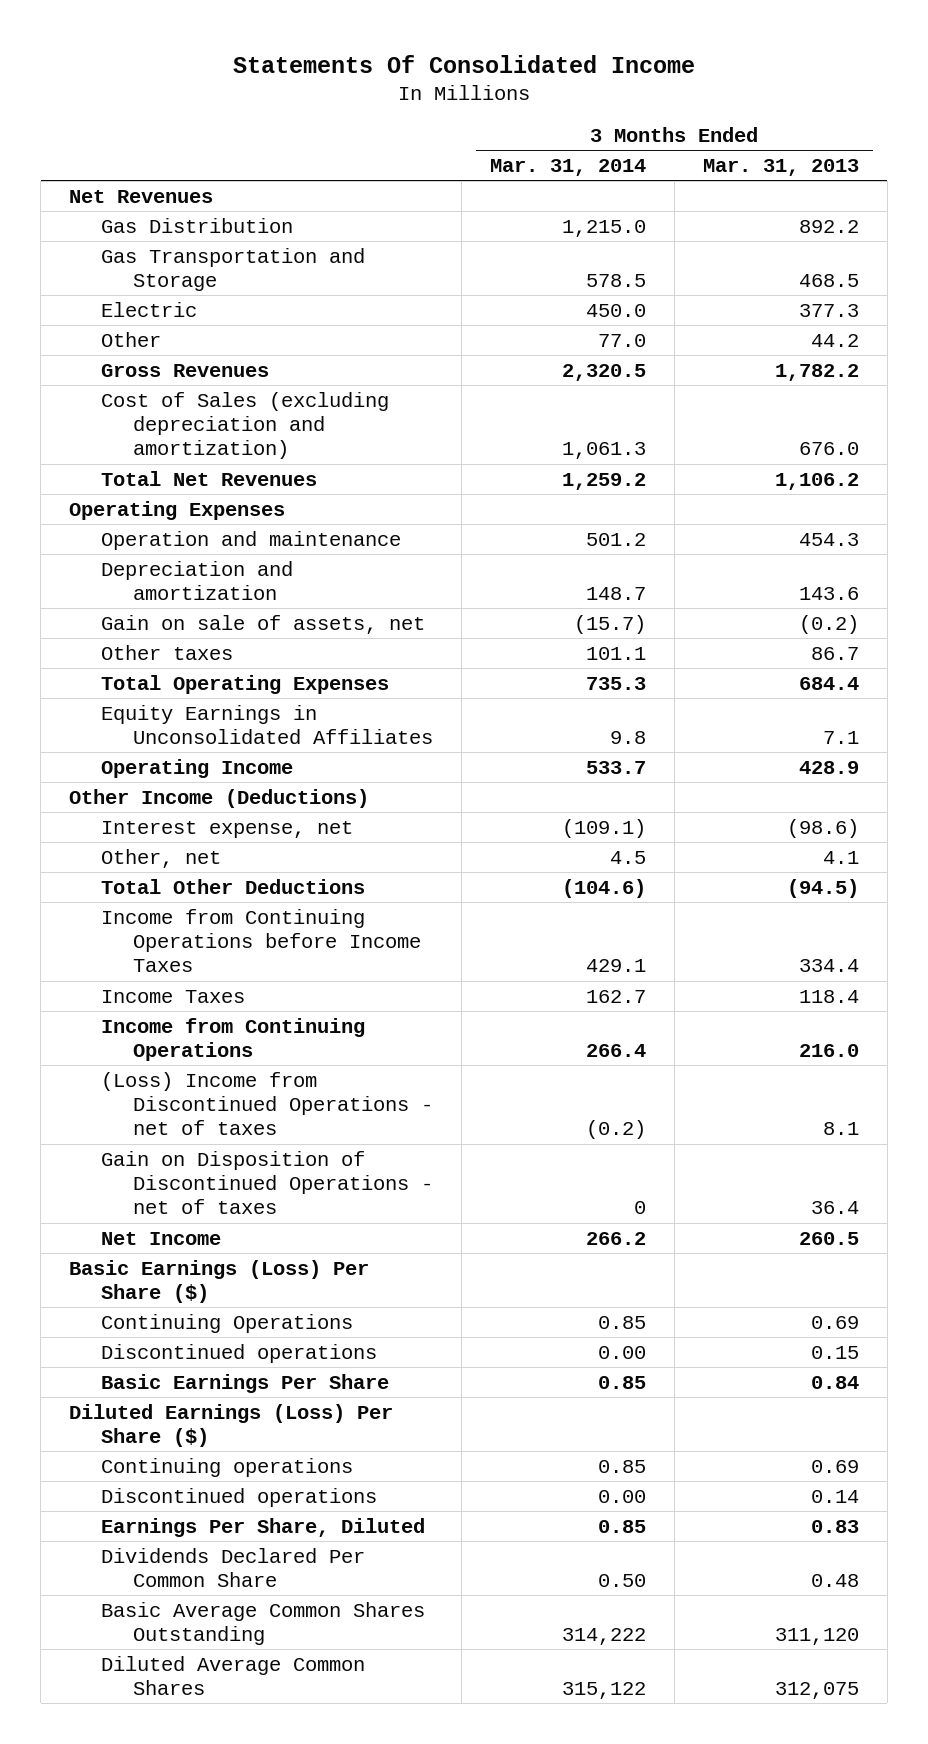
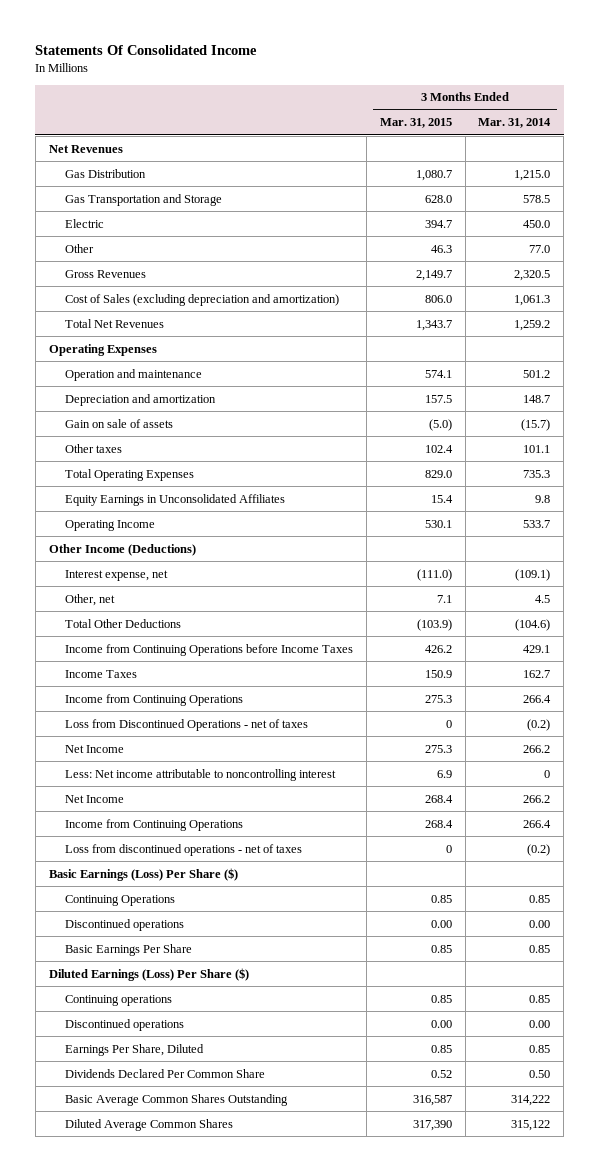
- | 3 Months Ended Mar. 31, 2014 | 3 Months Ended Mar. 31, 2013
+ | 3 Months Ended Mar. 31, 2015 | 3 Months Ended Mar. 31, 2014
- Gain on sale of assets, net | (15.7) | (0.2)
+ Gain on sale of assets | (5.0) | (15.7)
- (Loss) Income from Discontinued Operations - net of taxes | (0.2) | 8.1
- Gain on Disposition of Discontinued Operations - net of taxes | 0 | 36.4
+ Loss from Discontinued Operations - net of taxes | 0 | (0.2)
+ Less: Net income attributable to noncontrolling interest | 6.9 | 0
+ Net Income | 268.4 | 266.2
+ Income from Continuing Operations | 268.4 | 266.4
+ Loss from discontinued operations - net of taxes | 0 | (0.2)

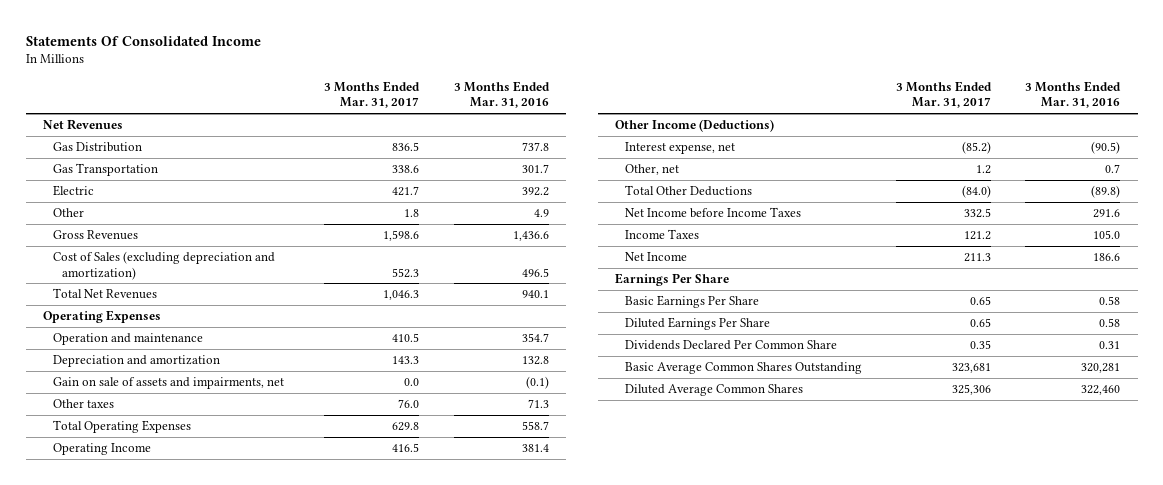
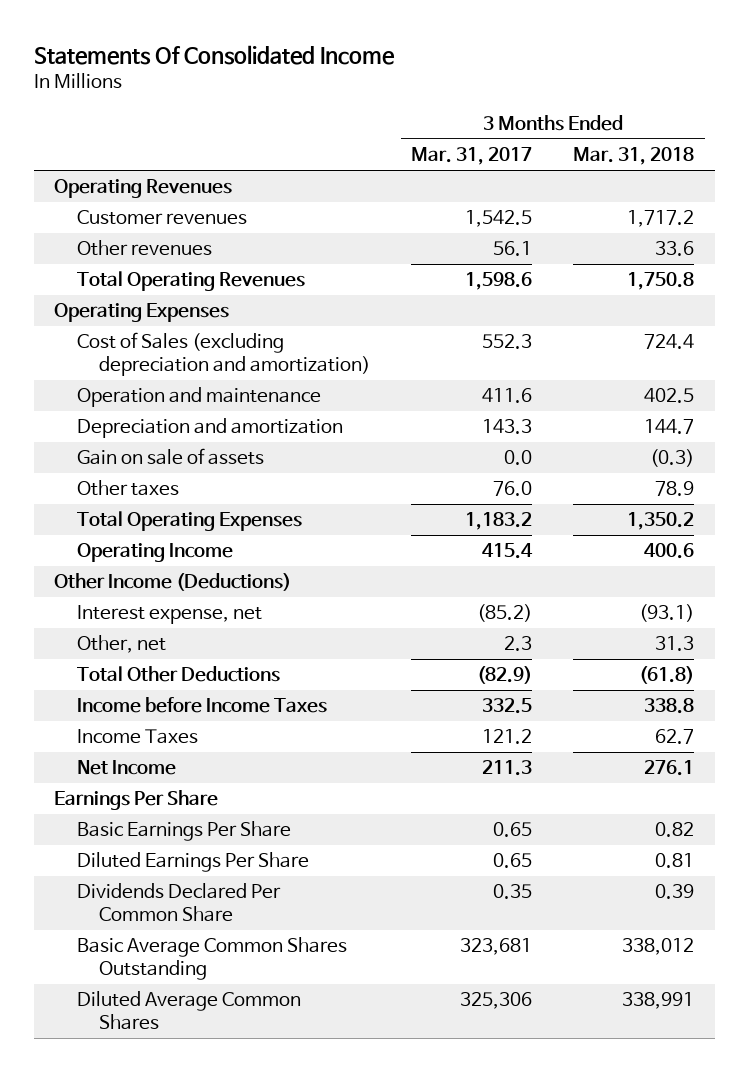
- | 3 Months Ended Mar. 31, 2017 | 3 Months Ended Mar. 31, 2016
+ | 3 Months Ended Mar. 31, 2017 | 3 Months Ended Mar. 31, 2018
- Net Revenues
- Gas Distribution | 836.5 | 737.8
- Gas Transportation | 338.6 | 301.7
- Electric | 421.7 | 392.2
- Other | 1.8 | 4.9
- Gross Revenues | 1,598.6 | 1,436.6
- Total Net Revenues | 1,046.3 | 940.1
+ Operating Revenues
+ Customer revenues | 1,542.5 | 1,717.2
+ Other revenues | 56.1 | 33.6
+ Total Operating Revenues | 1,598.6 | 1,750.8
- Operation and maintenance | 410.5 | 354.7
moved down: Cost of Sales (excluding depreciation and amortization) | 552.3 | 724.4
+ Operation and maintenance | 411.6 | 402.5
- Gain on sale of assets and impairments, net | 0.0 | (0.1)
+ Gain on sale of assets | 0.0 | (0.3)
- Total Operating Expenses | 629.8 | 558.7
- Operating Income | 416.5 | 381.4
+ Total Operating Expenses | 1,183.2 | 1,350.2
+ Operating Income | 415.4 | 400.6
- Other, net | 1.2 | 0.7
- Total Other Deductions | (84.0) | (89.8)
- Net Income before Income Taxes | 332.5 | 291.6
+ Other, net | 2.3 | 31.3
+ Total Other Deductions | (82.9) | (61.8)
+ Income before Income Taxes | 332.5 | 338.8

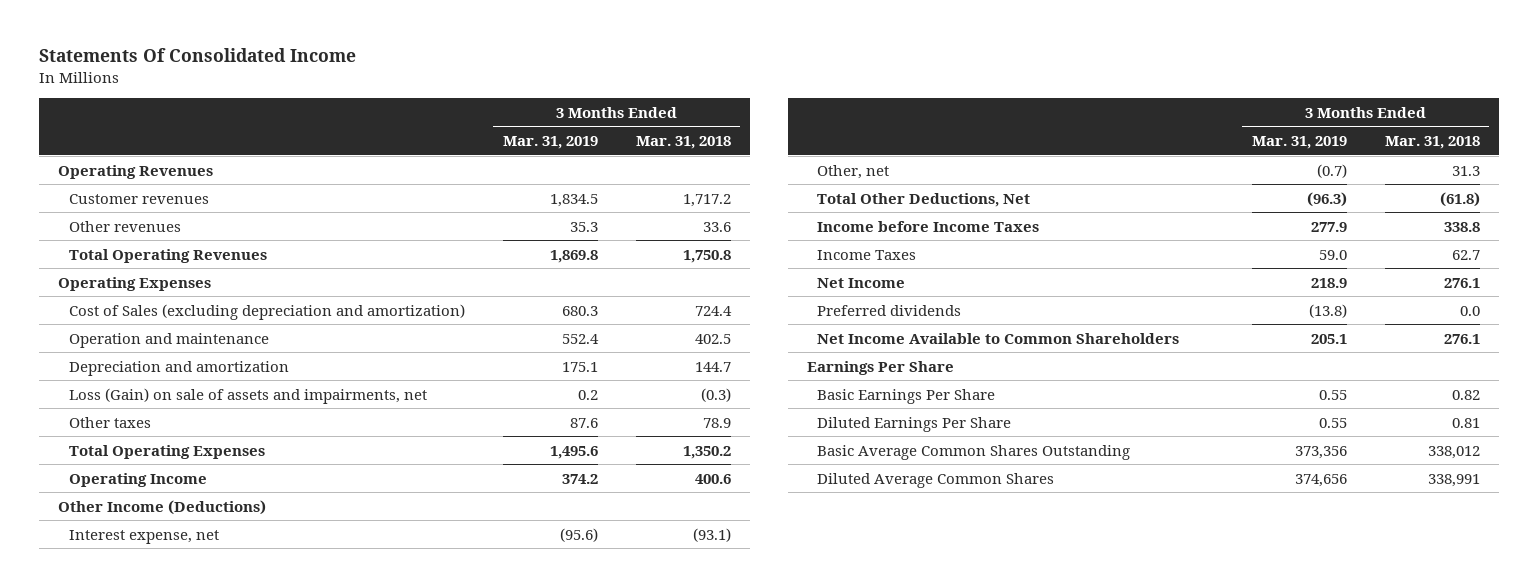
- | 3 Months Ended Mar. 31, 2017 | 3 Months Ended Mar. 31, 2018
+ | 3 Months Ended Mar. 31, 2019 | 3 Months Ended Mar. 31, 2018
- Gain on sale of assets | 0.0 | (0.3)
+ Loss (Gain) on sale of assets and impairments, net | 0.2 | (0.3)
- Total Other Deductions | (82.9) | (61.8)
+ Total Other Deductions, Net | (96.3) | (61.8)
+ Preferred dividends | (13.8) | 0.0
+ Net Income Available to Common Shareholders | 205.1 | 276.1
- Dividends Declared Per Common Share | 0.35 | 0.39

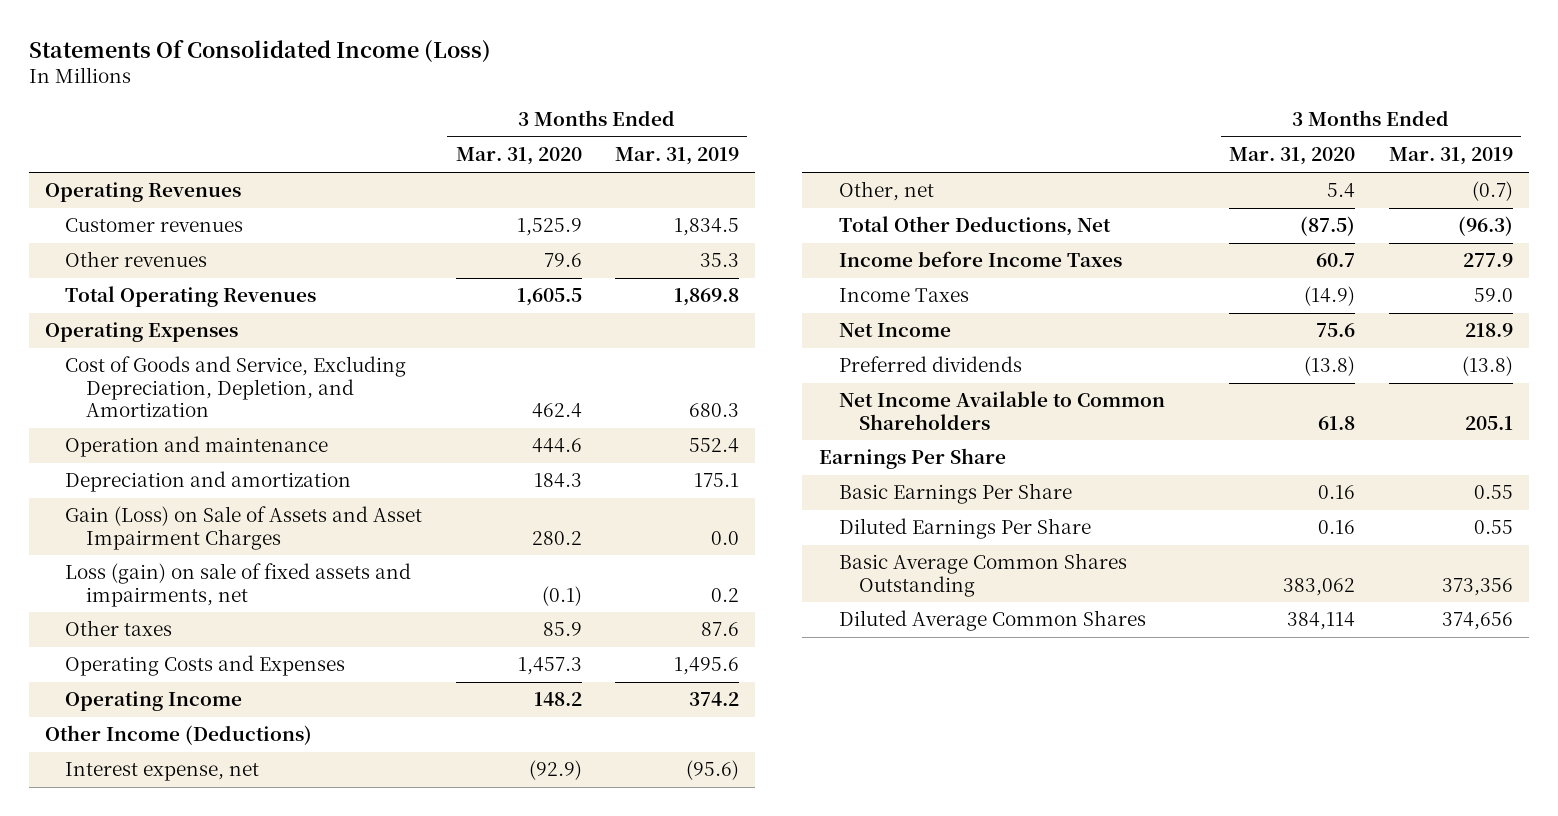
- Statements Of Consolidated Income
+ Statements Of Consolidated Income (Loss)
- | 3 Months Ended Mar. 31, 2019 | 3 Months Ended Mar. 31, 2018
+ | 3 Months Ended Mar. 31, 2020 | 3 Months Ended Mar. 31, 2019
- Cost of Sales (excluding depreciation and amortization) | 680.3 | 724.4
+ Cost of Goods and Service, Excluding Depreciation, Depletion, and Amortization | 462.4 | 680.3
- Loss (Gain) on sale of assets and impairments, net | 0.2 | (0.3)
+ Gain (Loss) on Sale of Assets and Asset Impairment Charges | 280.2 | 0.0
+ Loss (gain) on sale of fixed assets and impairments, net | (0.1) | 0.2
- Total Operating Expenses | 1,495.6 | 1,350.2
+ Operating Costs and Expenses | 1,457.3 | 1,495.6

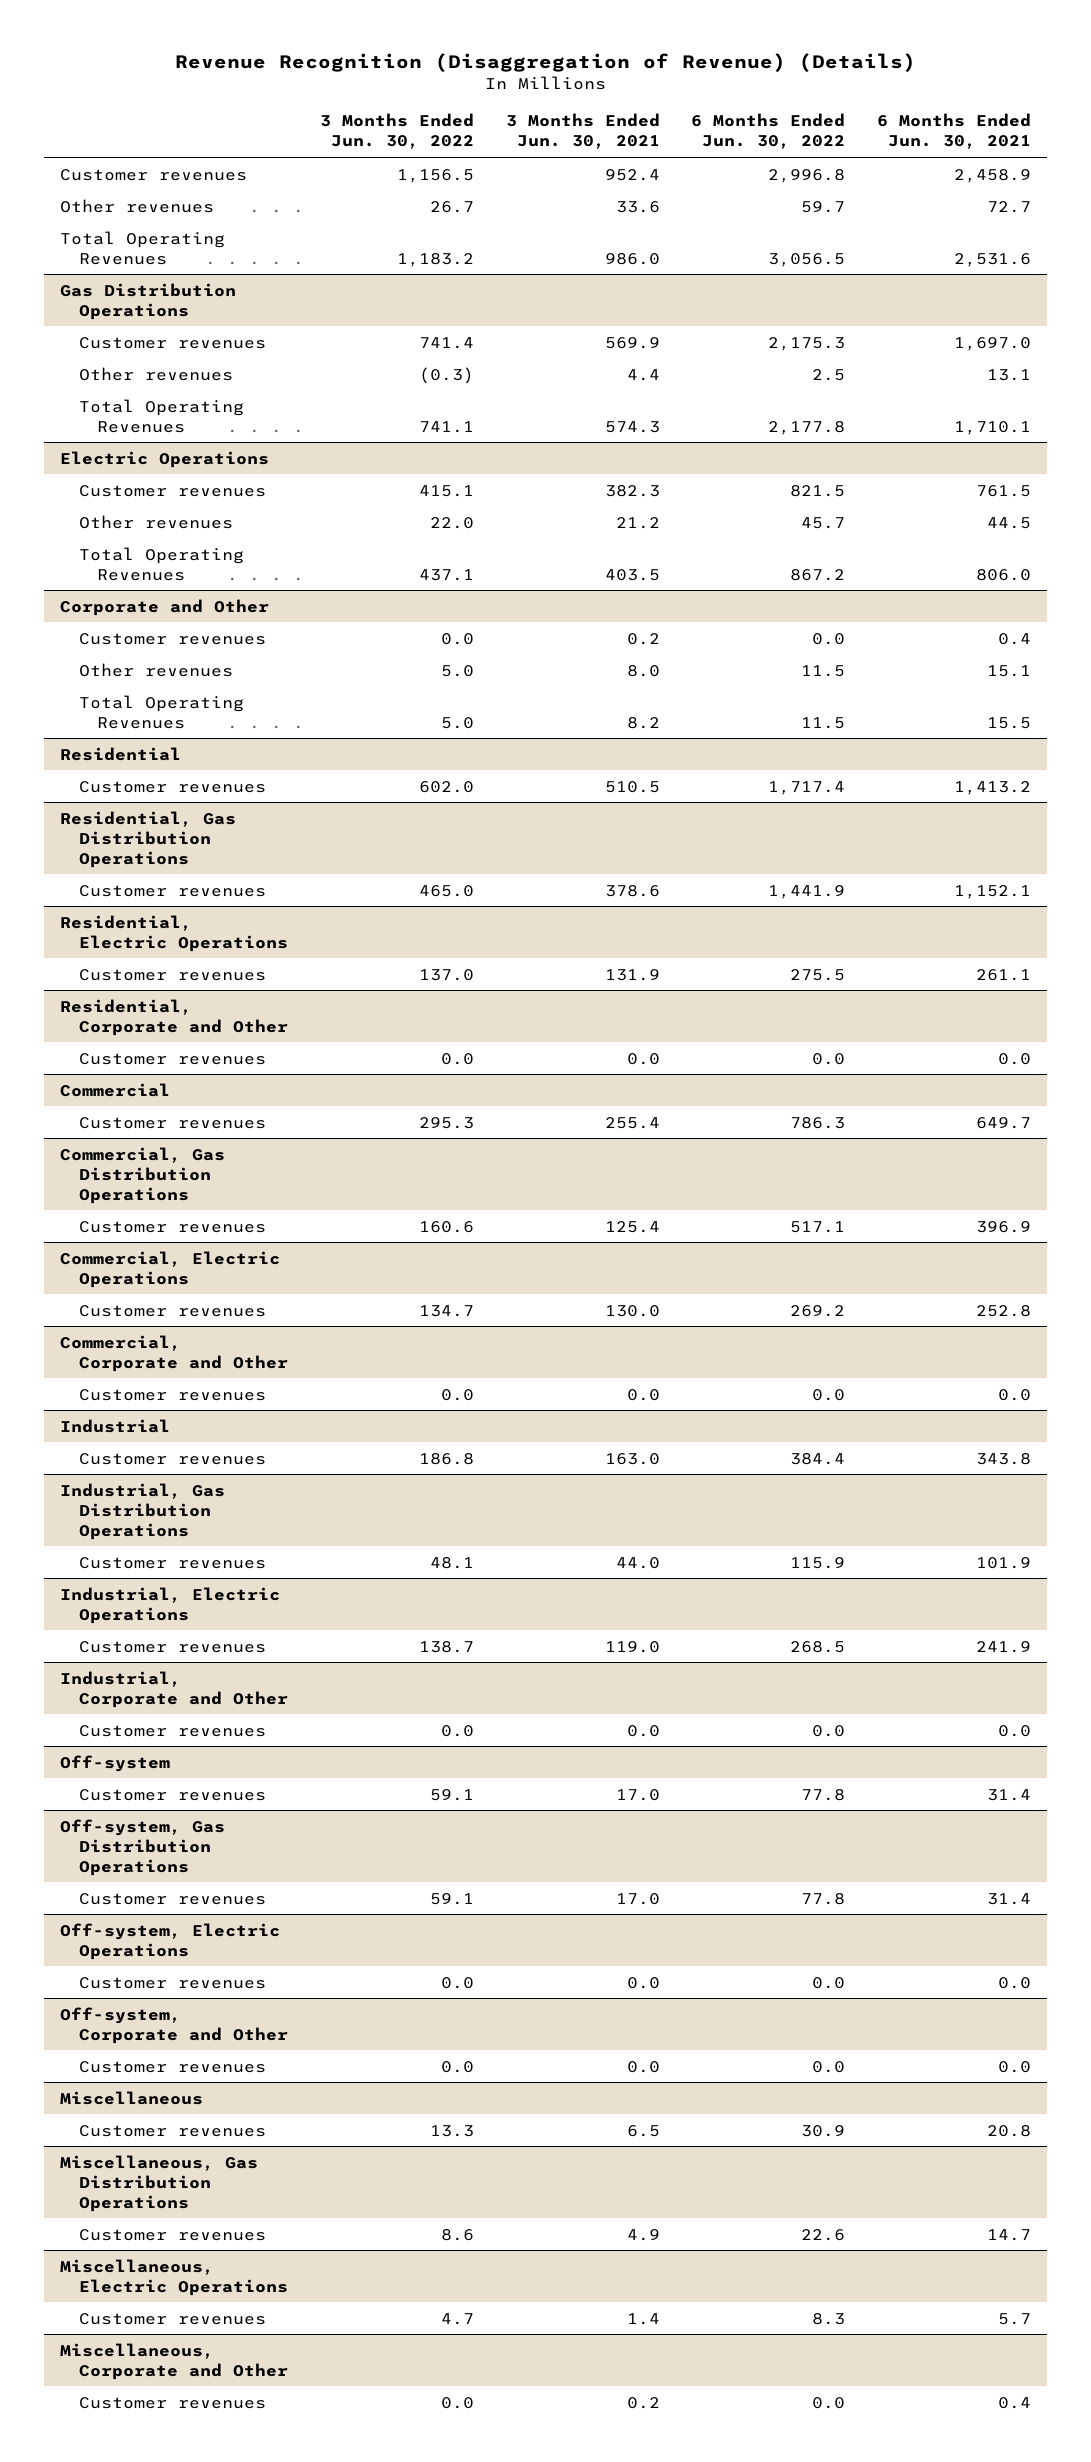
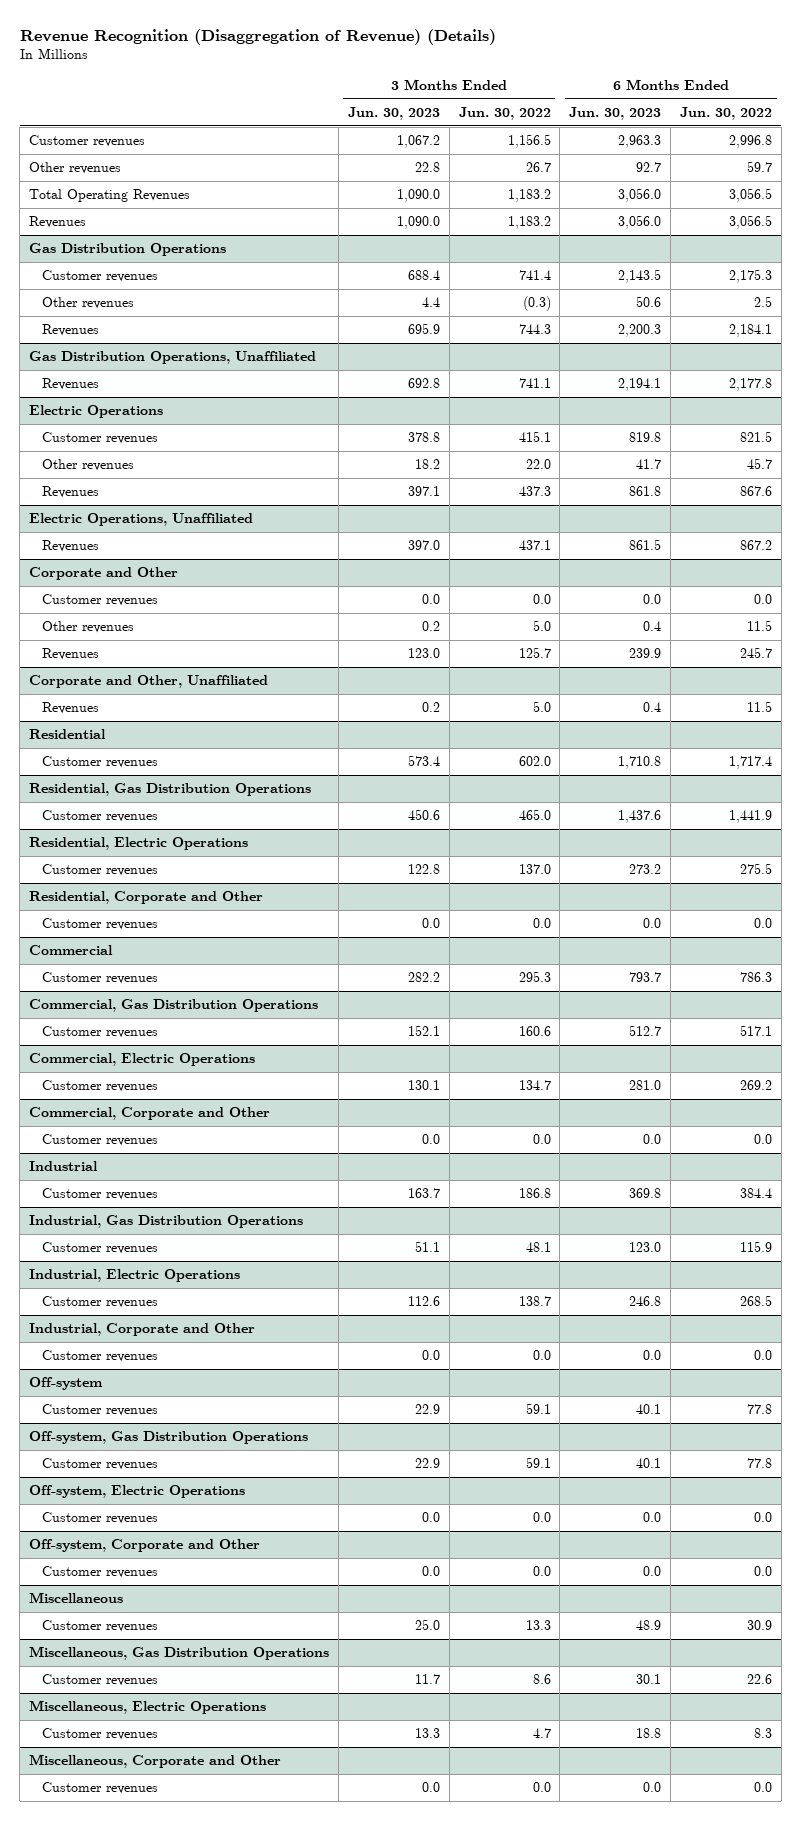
- | 3 Months Ended Jun. 30, 2022 | 3 Months Ended Jun. 30, 2021 | 6 Months Ended Jun. 30, 2022 | 6 Months Ended Jun. 30, 2021
+ | 3 Months Ended Jun. 30, 2023 | 3 Months Ended Jun. 30, 2022 | 6 Months Ended Jun. 30, 2023 | 6 Months Ended Jun. 30, 2022
+ Revenues | 1,090.0 | 1,183.2 | 3,056.0 | 3,056.5
@ Gas Distribution Operations
- Total Operating Revenues | 741.1 | 574.3 | 2,177.8 | 1,710.1
+ Revenues | 695.9 | 744.3 | 2,200.3 | 2,184.1
+ Gas Distribution Operations, Unaffiliated
+ Revenues | 692.8 | 741.1 | 2,194.1 | 2,177.8
@ Electric Operations
- Total Operating Revenues | 437.1 | 403.5 | 867.2 | 806.0
+ Revenues | 397.1 | 437.3 | 861.8 | 867.6
+ Electric Operations, Unaffiliated
+ Revenues | 397.0 | 437.1 | 861.5 | 867.2
@ Corporate and Other
- Total Operating Revenues | 5.0 | 8.2 | 11.5 | 15.5
+ Revenues | 123.0 | 125.7 | 239.9 | 245.7
+ Corporate and Other, Unaffiliated
+ Revenues | 0.2 | 5.0 | 0.4 | 11.5

